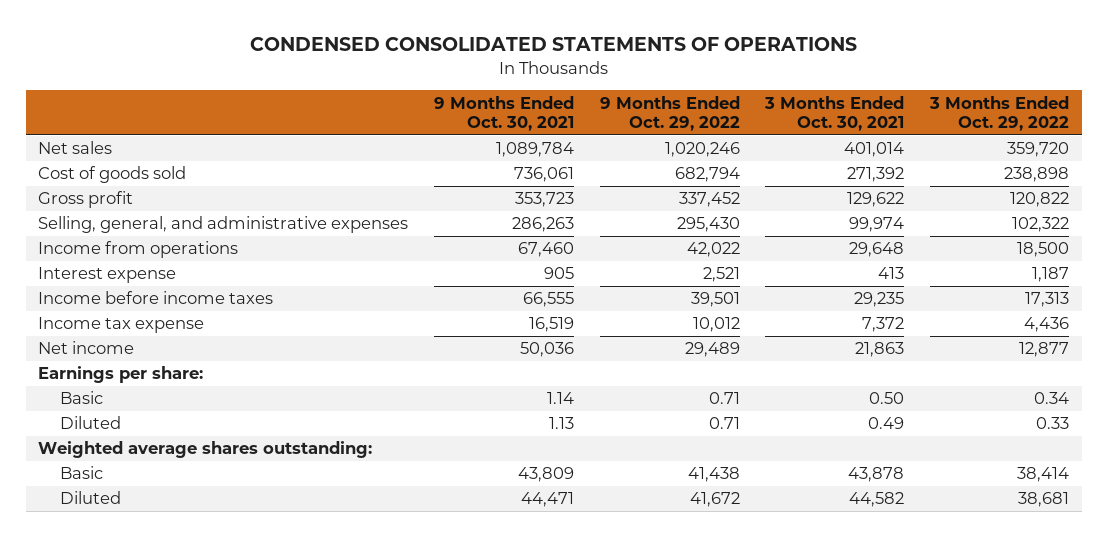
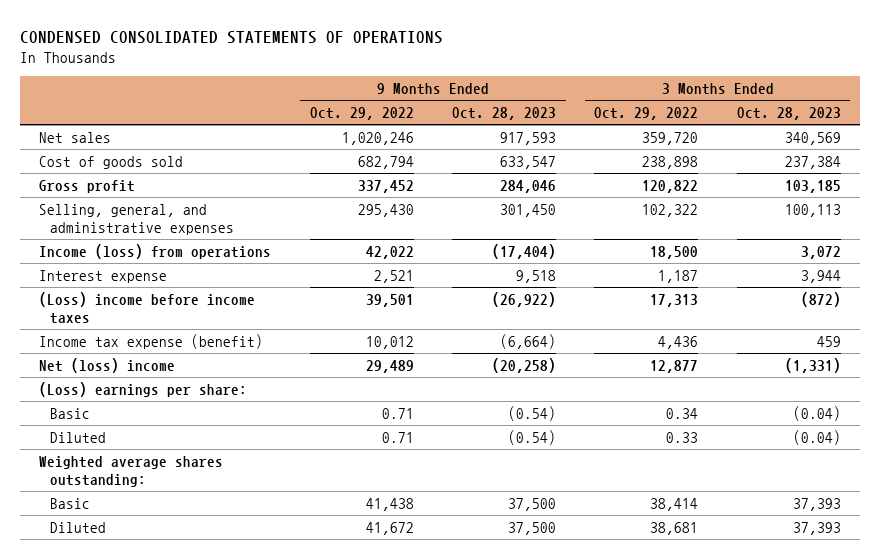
- | 9 Months Ended Oct. 30, 2021 | 9 Months Ended Oct. 29, 2022 | 3 Months Ended Oct. 30, 2021 | 3 Months Ended Oct. 29, 2022
+ | 9 Months Ended Oct. 29, 2022 | 9 Months Ended Oct. 28, 2023 | 3 Months Ended Oct. 29, 2022 | 3 Months Ended Oct. 28, 2023
- Income from operations | 67,460 | 42,022 | 29,648 | 18,500
+ Income (loss) from operations | 42,022 | (17,404) | 18,500 | 3,072
- Income before income taxes | 66,555 | 39,501 | 29,235 | 17,313
- Income tax expense | 16,519 | 10,012 | 7,372 | 4,436
- Net income | 50,036 | 29,489 | 21,863 | 12,877
- Earnings per share:
+ (Loss) income before income taxes | 39,501 | (26,922) | 17,313 | (872)
+ Income tax expense (benefit) | 10,012 | (6,664) | 4,436 | 459
+ Net (loss) income | 29,489 | (20,258) | 12,877 | (1,331)
+ (Loss) earnings per share:

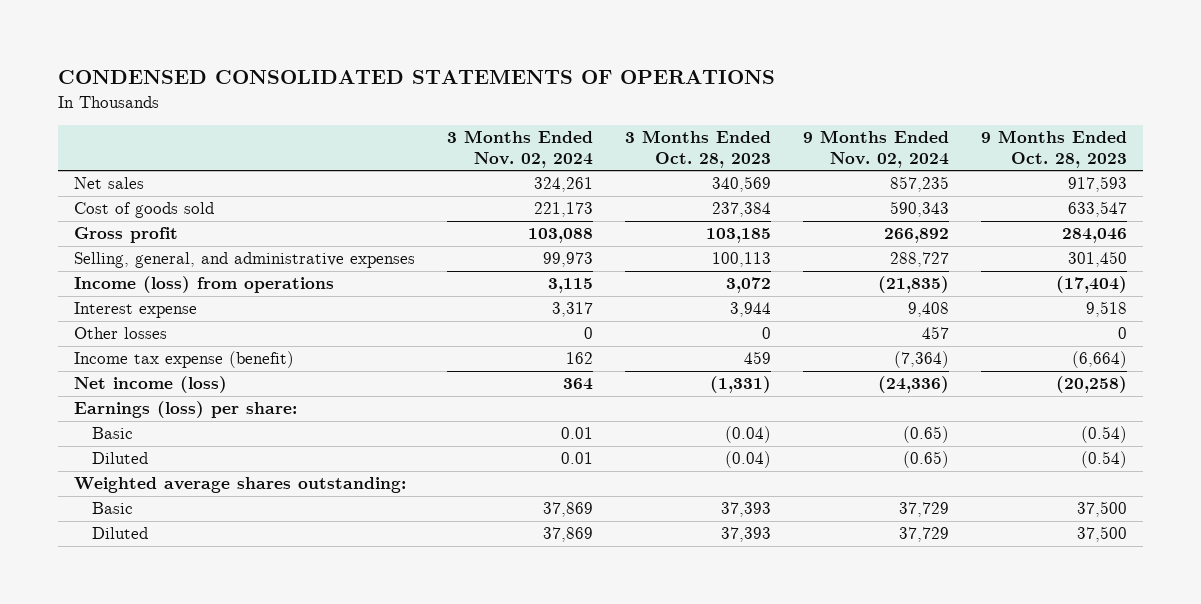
- | 9 Months Ended Oct. 29, 2022 | 9 Months Ended Oct. 28, 2023 | 3 Months Ended Oct. 29, 2022 | 3 Months Ended Oct. 28, 2023
+ | 3 Months Ended Nov. 02, 2024 | 3 Months Ended Oct. 28, 2023 | 9 Months Ended Nov. 02, 2024 | 9 Months Ended Oct. 28, 2023
- (Loss) income before income taxes | 39,501 | (26,922) | 17,313 | (872)
+ Other losses | 0 | 0 | 457 | 0
- Net (loss) income | 29,489 | (20,258) | 12,877 | (1,331)
- (Loss) earnings per share:
+ Net income (loss) | 364 | (1,331) | (24,336) | (20,258)
+ Earnings (loss) per share:

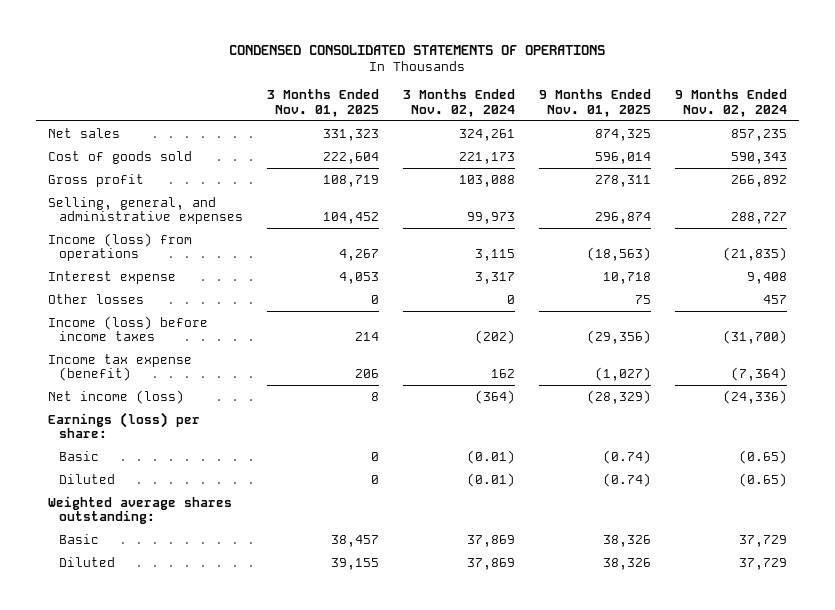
- | 3 Months Ended Nov. 02, 2024 | 3 Months Ended Oct. 28, 2023 | 9 Months Ended Nov. 02, 2024 | 9 Months Ended Oct. 28, 2023
+ | 3 Months Ended Nov. 01, 2025 | 3 Months Ended Nov. 02, 2024 | 9 Months Ended Nov. 01, 2025 | 9 Months Ended Nov. 02, 2024
+ Income (loss) before income taxes | 214 | (202) | (29,356) | (31,700)
- Net income (loss) | 364 | (1,331) | (24,336) | (20,258)
+ Net income (loss) | 8 | (364) | (28,329) | (24,336)
- Basic | 0.01 | (0.04) | (0.65) | (0.54)
- Diluted | 0.01 | (0.04) | (0.65) | (0.54)
+ Basic | 0 | (0.01) | (0.74) | (0.65)
+ Diluted | 0 | (0.01) | (0.74) | (0.65)

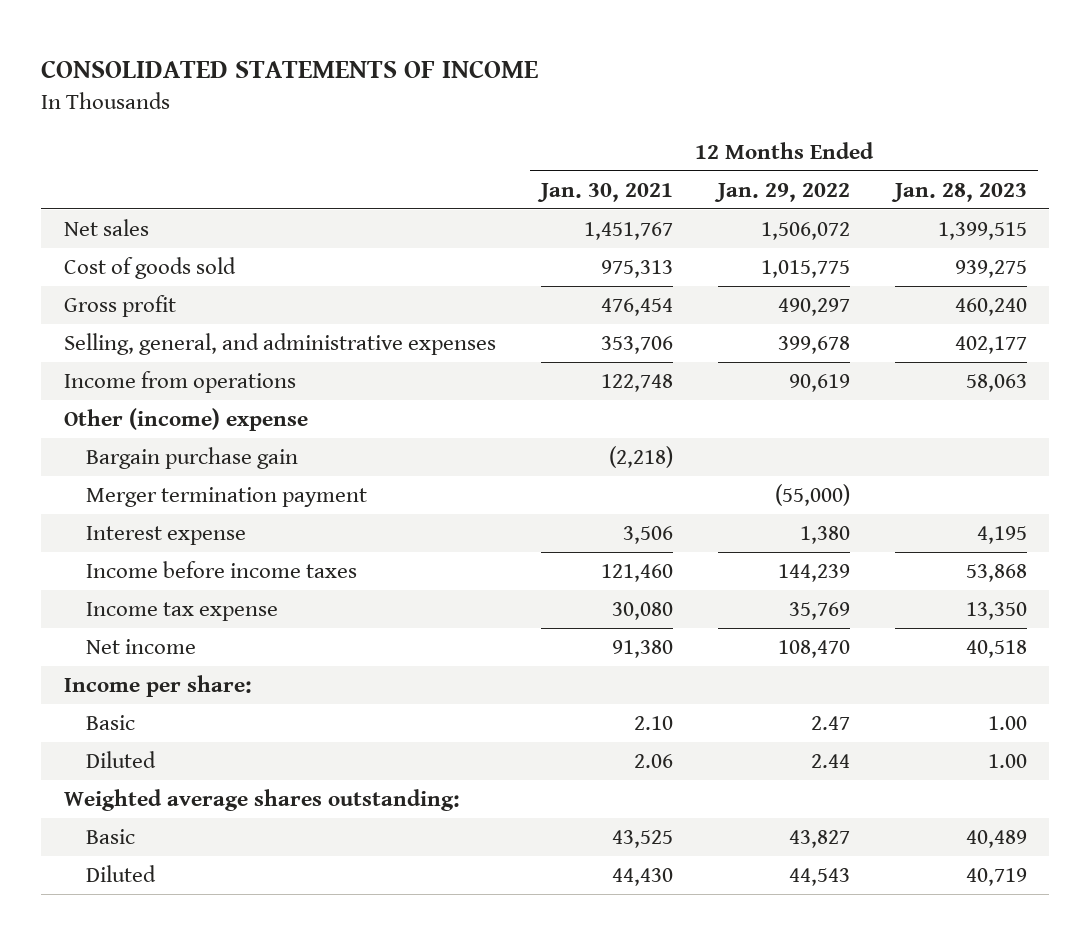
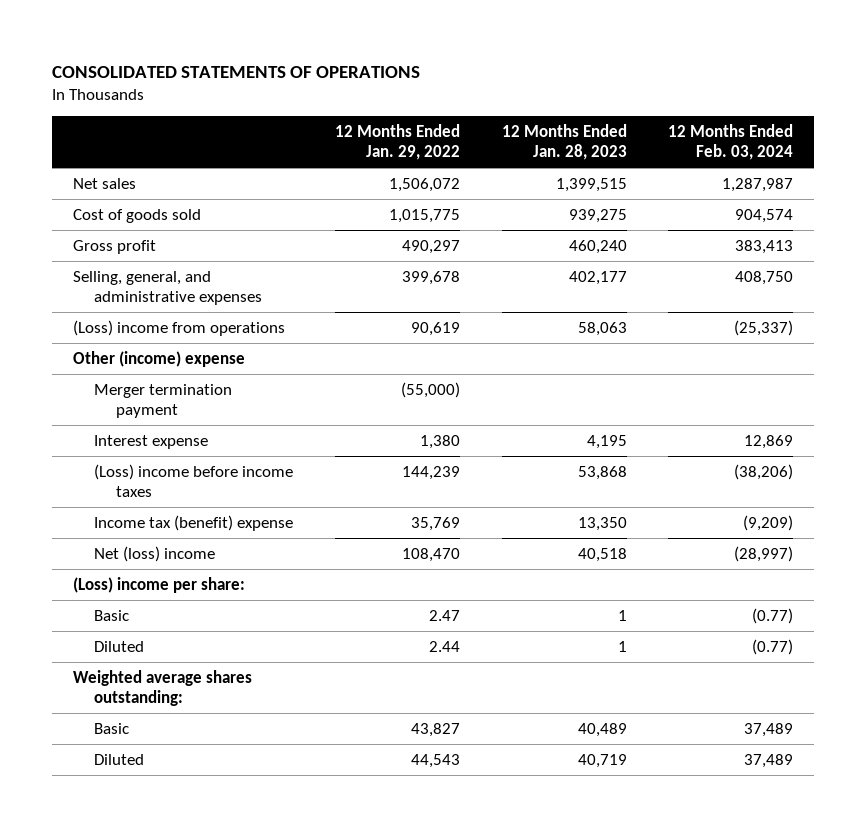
- CONSOLIDATED STATEMENTS OF INCOME
+ CONSOLIDATED STATEMENTS OF OPERATIONS
- | 12 Months Ended Jan. 30, 2021 | 12 Months Ended Jan. 29, 2022 | 12 Months Ended Jan. 28, 2023
+ | 12 Months Ended Jan. 29, 2022 | 12 Months Ended Jan. 28, 2023 | 12 Months Ended Feb. 03, 2024
- Income from operations | 122,748 | 90,619 | 58,063
+ (Loss) income from operations | 90,619 | 58,063 | (25,337)
- Bargain purchase gain | (2,218) | |
- Income before income taxes | 121,460 | 144,239 | 53,868
- Income tax expense | 30,080 | 35,769 | 13,350
- Net income | 91,380 | 108,470 | 40,518
- Income per share:
- Basic | 2.10 | 2.47 | 1.00
- Diluted | 2.06 | 2.44 | 1.00
+ (Loss) income before income taxes | 144,239 | 53,868 | (38,206)
+ Income tax (benefit) expense | 35,769 | 13,350 | (9,209)
+ Net (loss) income | 108,470 | 40,518 | (28,997)
+ (Loss) income per share:
+ Basic | 2.47 | 1 | (0.77)
+ Diluted | 2.44 | 1 | (0.77)

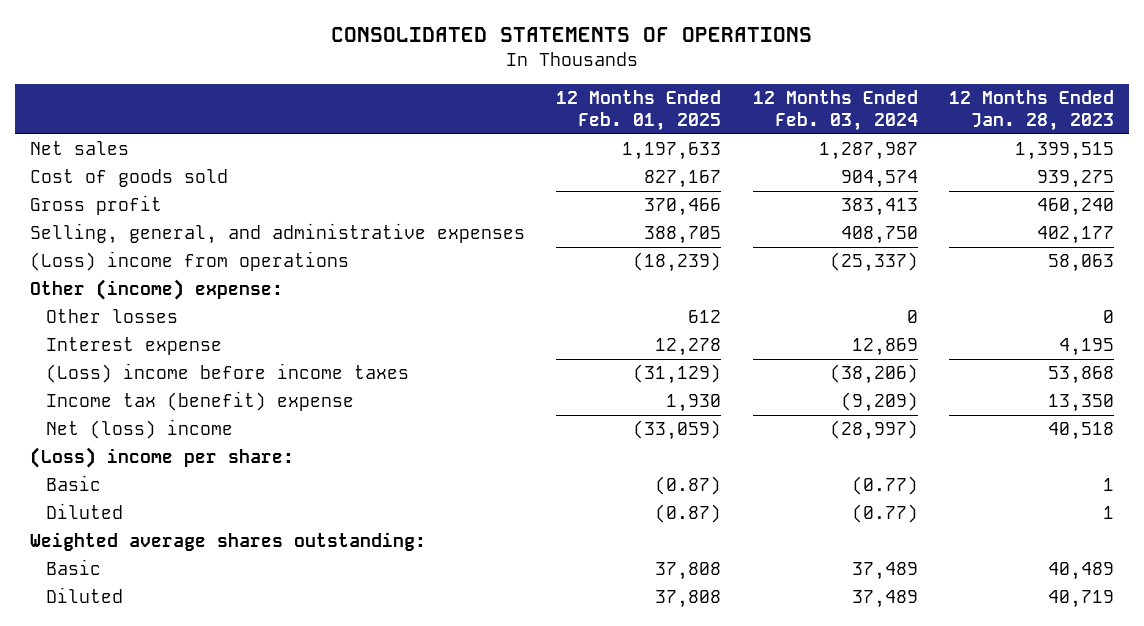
- | 12 Months Ended Jan. 29, 2022 | 12 Months Ended Jan. 28, 2023 | 12 Months Ended Feb. 03, 2024
+ | 12 Months Ended Feb. 01, 2025 | 12 Months Ended Feb. 03, 2024 | 12 Months Ended Jan. 28, 2023
- Other (income) expense
- Merger termination payment | (55,000) | |
+ Other (income) expense:
+ Other losses | 612 | 0 | 0

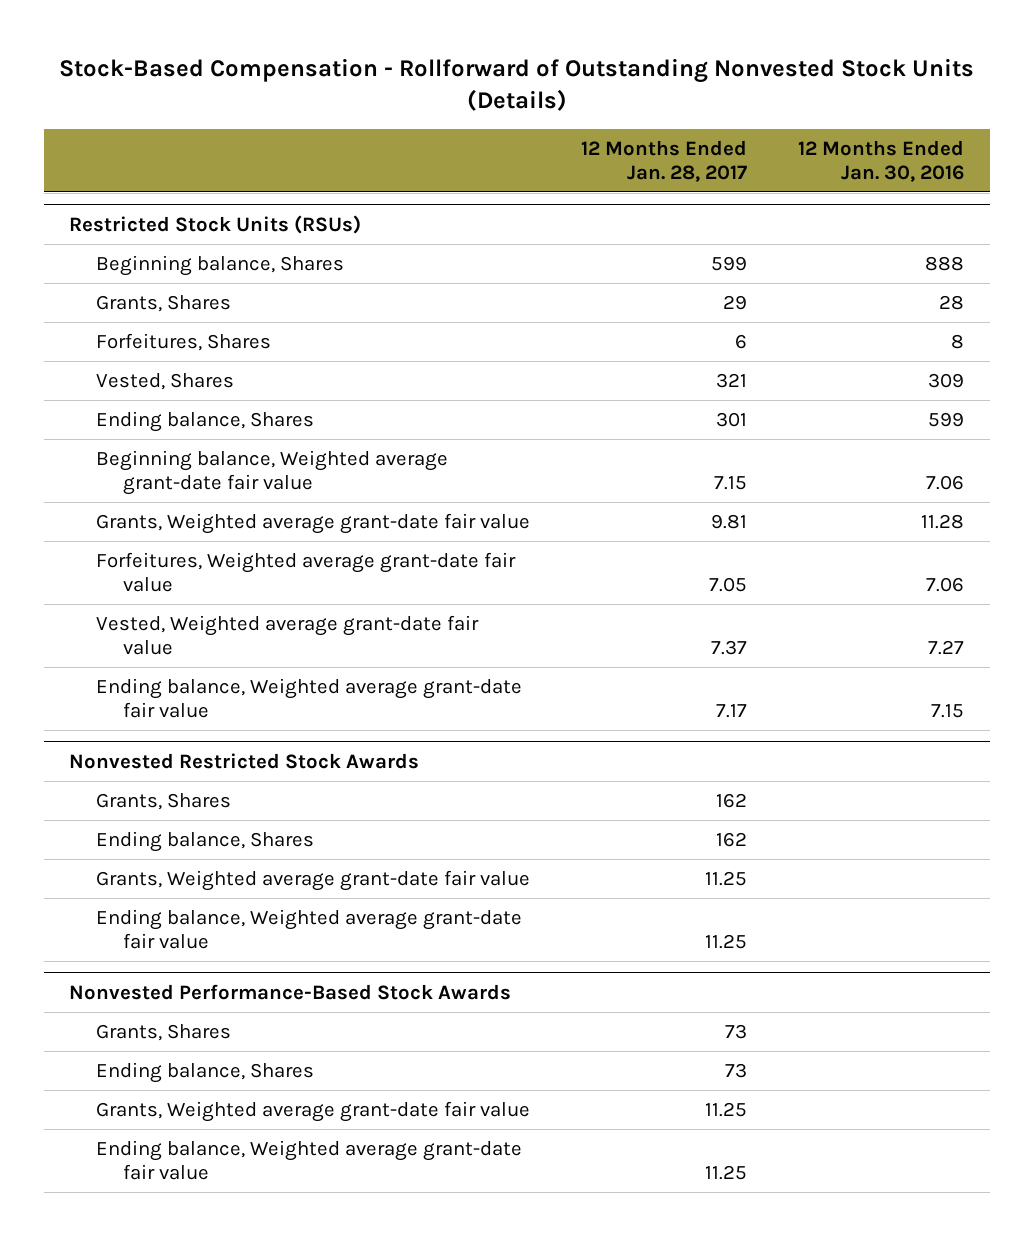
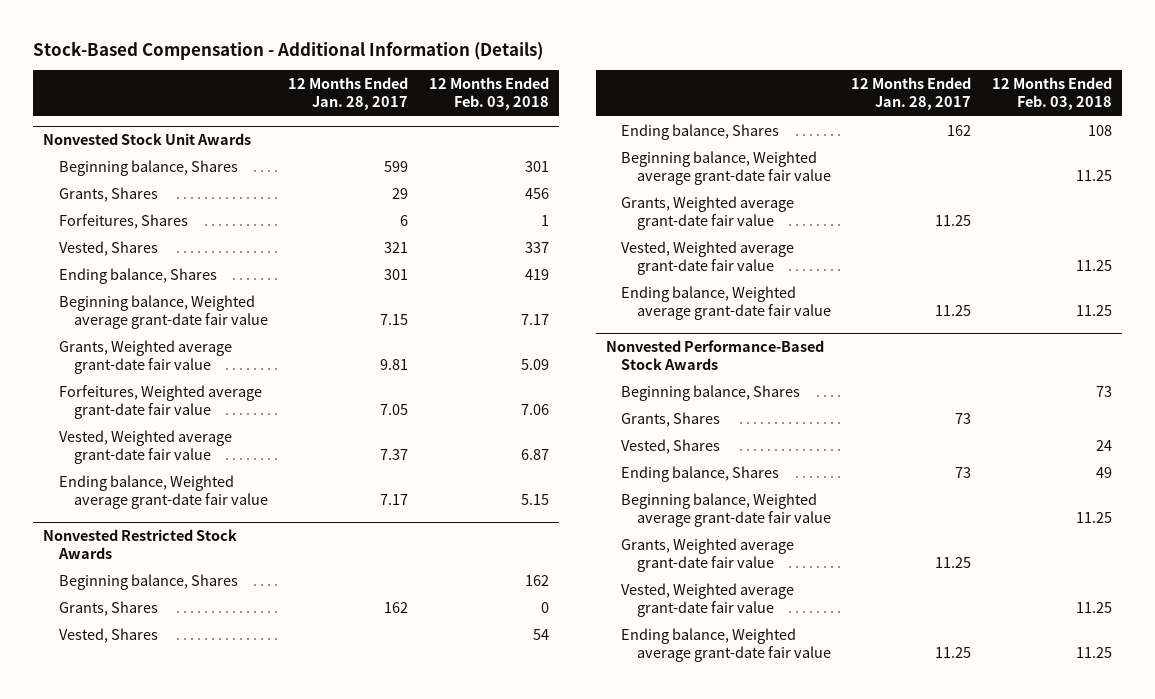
- Stock-Based Compensation - Rollforward of Outstanding Nonvested Stock Units (Details)
+ Stock-Based Compensation - Additional Information (Details)
- | 12 Months Ended Jan. 28, 2017 | 12 Months Ended Jan. 30, 2016
+ | 12 Months Ended Jan. 28, 2017 | 12 Months Ended Feb. 03, 2018
- Restricted Stock Units (RSUs)
+ Nonvested Stock Unit Awards
@ Nonvested Restricted Stock Awards
+ Beginning balance, Shares | | 162
+ Vested, Shares | | 54
+ Beginning balance, Weighted average grant-date fair value | | 11.25
+ Vested, Weighted average grant-date fair value | | 11.25
@ Nonvested Performance-Based Stock Awards
+ Beginning balance, Shares | | 73
+ Vested, Shares | | 24
+ Beginning balance, Weighted average grant-date fair value | | 11.25
+ Vested, Weighted average grant-date fair value | | 11.25

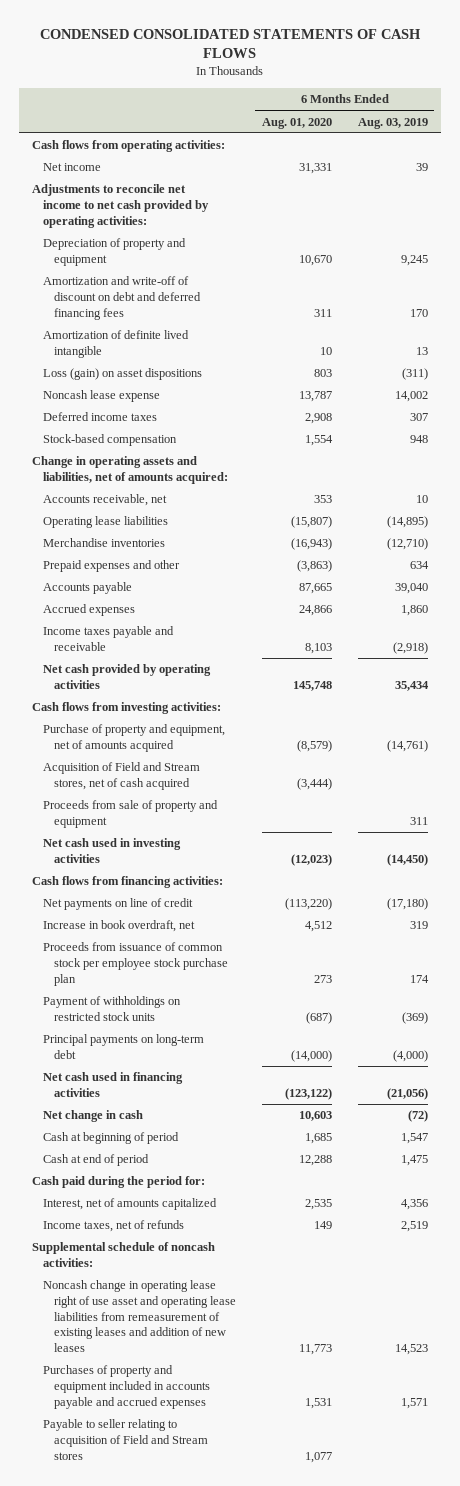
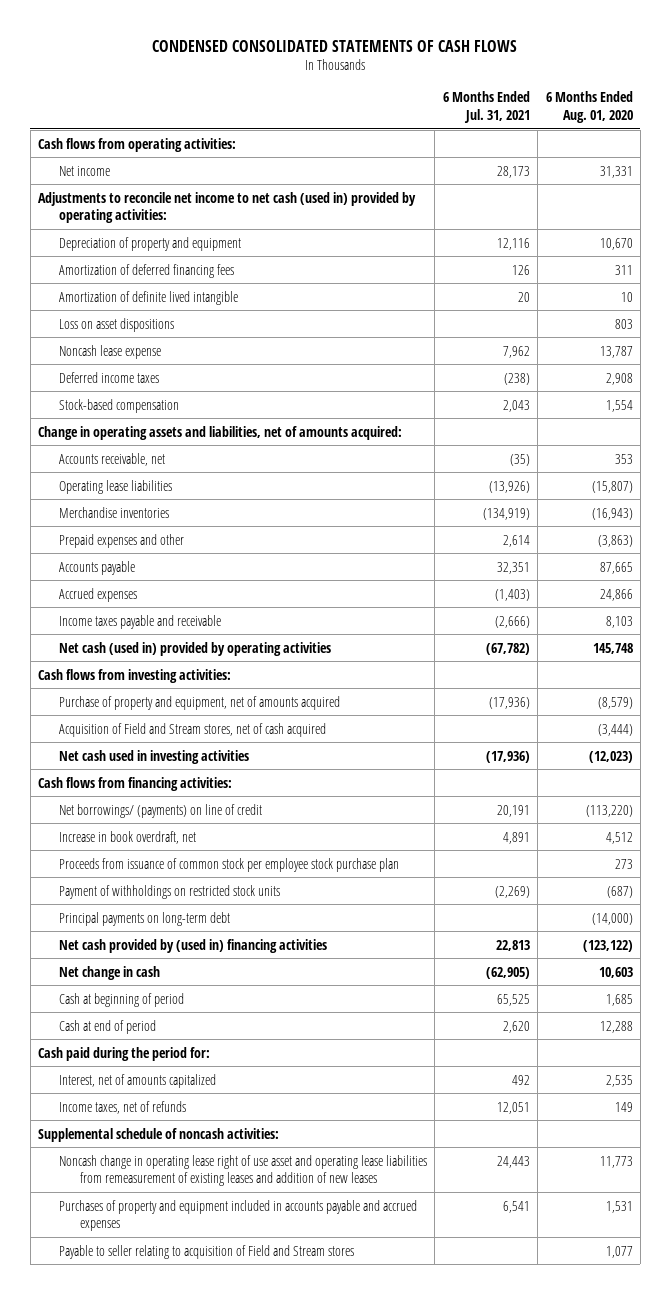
- | 6 Months Ended Aug. 01, 2020 | 6 Months Ended Aug. 03, 2019
+ | 6 Months Ended Jul. 31, 2021 | 6 Months Ended Aug. 01, 2020
- Adjustments to reconcile net income to net cash provided by operating activities:
+ Adjustments to reconcile net income to net cash (used in) provided by operating activities:
- Amortization and write-off of discount on debt and deferred financing fees | 311 | 170
+ Amortization of deferred financing fees | 126 | 311
- Loss (gain) on asset dispositions | 803 | (311)
+ Loss on asset dispositions | | 803
- Net cash provided by operating activities | 145,748 | 35,434
+ Net cash (used in) provided by operating activities | (67,782) | 145,748
- Proceeds from sale of property and equipment | | 311
- Net payments on line of credit | (113,220) | (17,180)
+ Net borrowings/ (payments) on line of credit | 20,191 | (113,220)
- Net cash used in financing activities | (123,122) | (21,056)
+ Net cash provided by (used in) financing activities | 22,813 | (123,122)

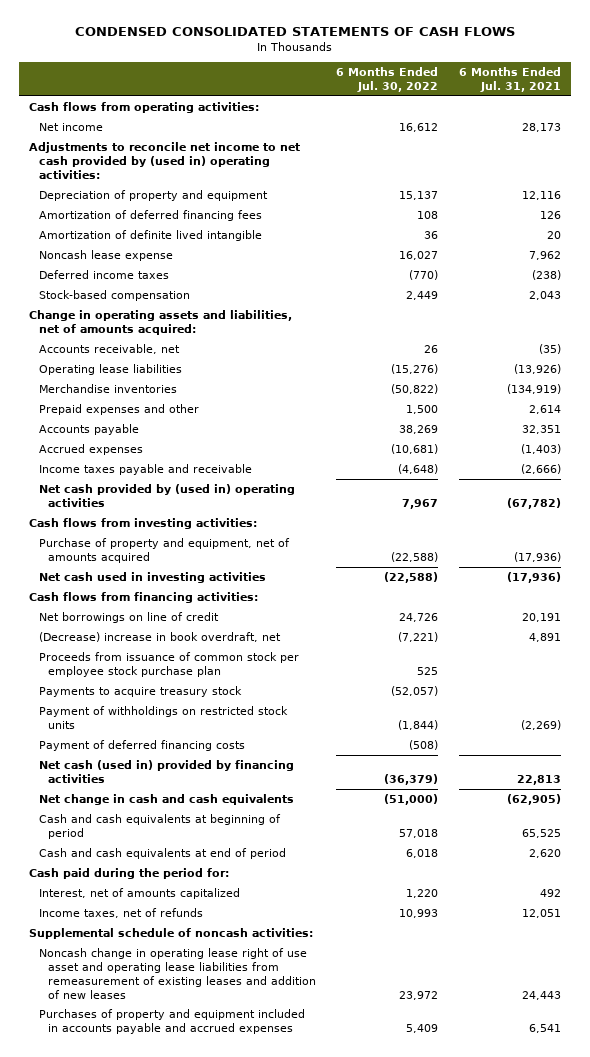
- | 6 Months Ended Jul. 31, 2021 | 6 Months Ended Aug. 01, 2020
+ | 6 Months Ended Jul. 30, 2022 | 6 Months Ended Jul. 31, 2021
- Adjustments to reconcile net income to net cash (used in) provided by operating activities:
+ Adjustments to reconcile net income to net cash provided by (used in) operating activities:
- Loss on asset dispositions | | 803
- Net cash (used in) provided by operating activities | (67,782) | 145,748
+ Net cash provided by (used in) operating activities | 7,967 | (67,782)
- Acquisition of Field and Stream stores, net of cash acquired | | (3,444)
- Net borrowings/ (payments) on line of credit | 20,191 | (113,220)
- Increase in book overdraft, net | 4,891 | 4,512
+ Net borrowings on line of credit | 24,726 | 20,191
+ (Decrease) increase in book overdraft, net | (7,221) | 4,891
+ Payments to acquire treasury stock | (52,057) |
- Principal payments on long-term debt | | (14,000)
- Net cash provided by (used in) financing activities | 22,813 | (123,122)
- Net change in cash | (62,905) | 10,603
- Cash at beginning of period | 65,525 | 1,685
- Cash at end of period | 2,620 | 12,288
+ Payment of deferred financing costs | (508) |
+ Net cash (used in) provided by financing activities | (36,379) | 22,813
+ Net change in cash and cash equivalents | (51,000) | (62,905)
+ Cash and cash equivalents at beginning of period | 57,018 | 65,525
+ Cash and cash equivalents at end of period | 6,018 | 2,620
- Payable to seller relating to acquisition of Field and Stream stores | | 1,077

